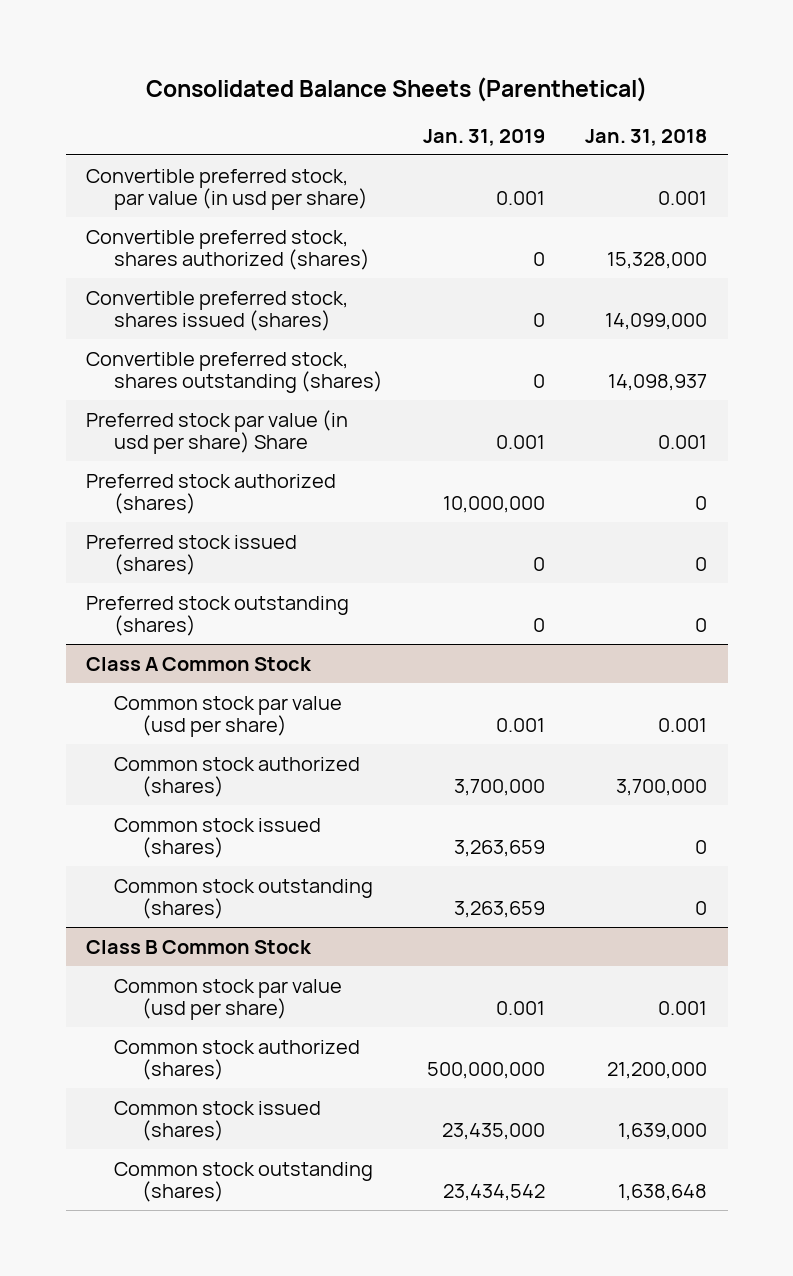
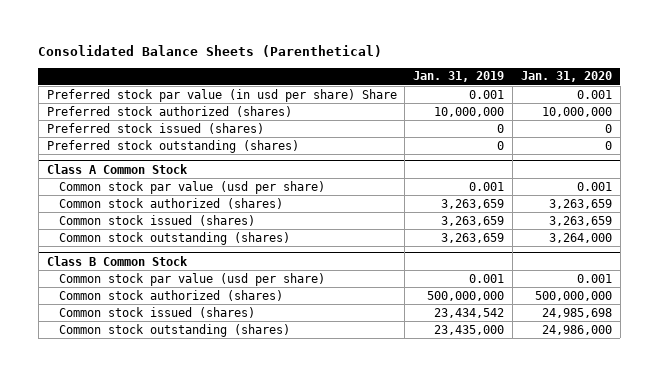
- | Jan. 31, 2019 | Jan. 31, 2018
+ | Jan. 31, 2019 | Jan. 31, 2020
- Convertible preferred stock, par value (in usd per share) | 0.001 | 0.001
- Convertible preferred stock, shares authorized (shares) | 0 | 15,328,000
- Convertible preferred stock, shares issued (shares) | 0 | 14,099,000
- Convertible preferred stock, shares outstanding (shares) | 0 | 14,098,937
@ Class A Common Stock
- Common stock authorized (shares) | 3,700,000 | 3,700,000
+ Common stock authorized (shares) | 3,263,659 | 3,263,659
@ Class B Common Stock
- Common stock issued (shares) | 23,435,000 | 1,639,000
- Common stock outstanding (shares) | 23,434,542 | 1,638,648
+ Common stock issued (shares) | 23,434,542 | 24,985,698
+ Common stock outstanding (shares) | 23,435,000 | 24,986,000

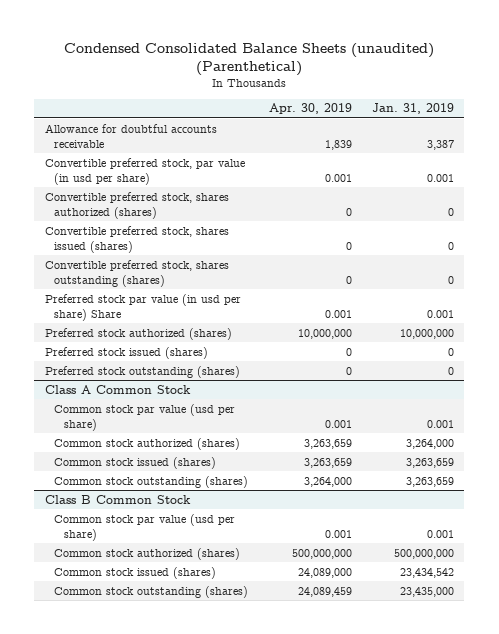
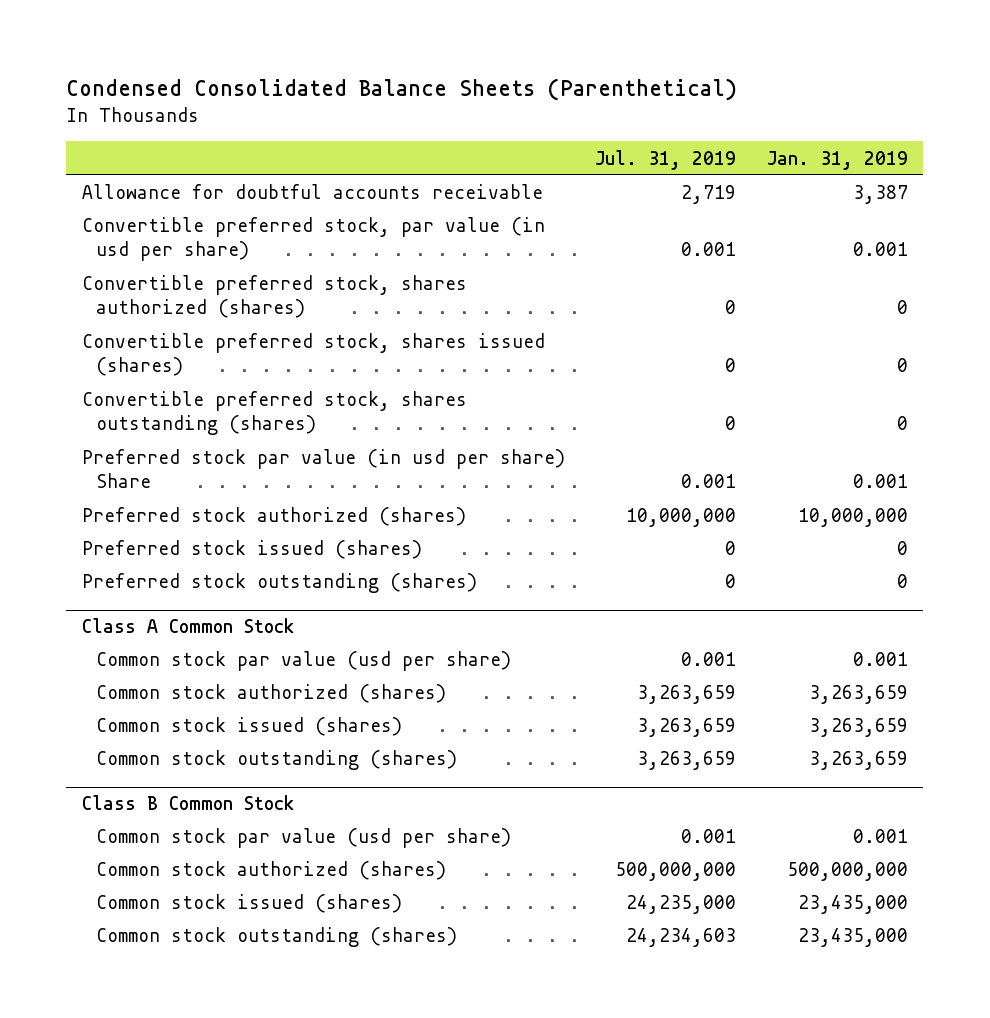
- Condensed Consolidated Balance Sheets (unaudited) (Parenthetical)
+ Condensed Consolidated Balance Sheets (Parenthetical)
- | Apr. 30, 2019 | Jan. 31, 2019
+ | Jul. 31, 2019 | Jan. 31, 2019
@ Class A Common Stock
- Common stock authorized (shares) | 3,263,659 | 3,264,000
+ Common stock authorized (shares) | 3,263,659 | 3,263,659
@ Class B Common Stock
- Common stock issued (shares) | 24,089,000 | 23,434,542
+ Common stock issued (shares) | 24,235,000 | 23,435,000

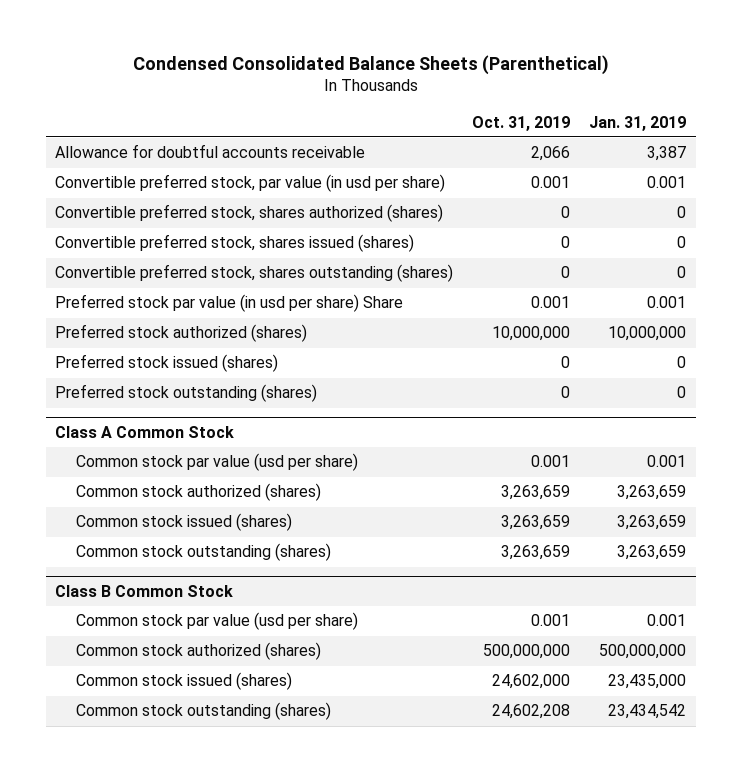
- | Jul. 31, 2019 | Jan. 31, 2019
+ | Oct. 31, 2019 | Jan. 31, 2019
@ Class B Common Stock
- Common stock outstanding (shares) | 24,234,603 | 23,435,000
+ Common stock outstanding (shares) | 24,602,208 | 23,434,542

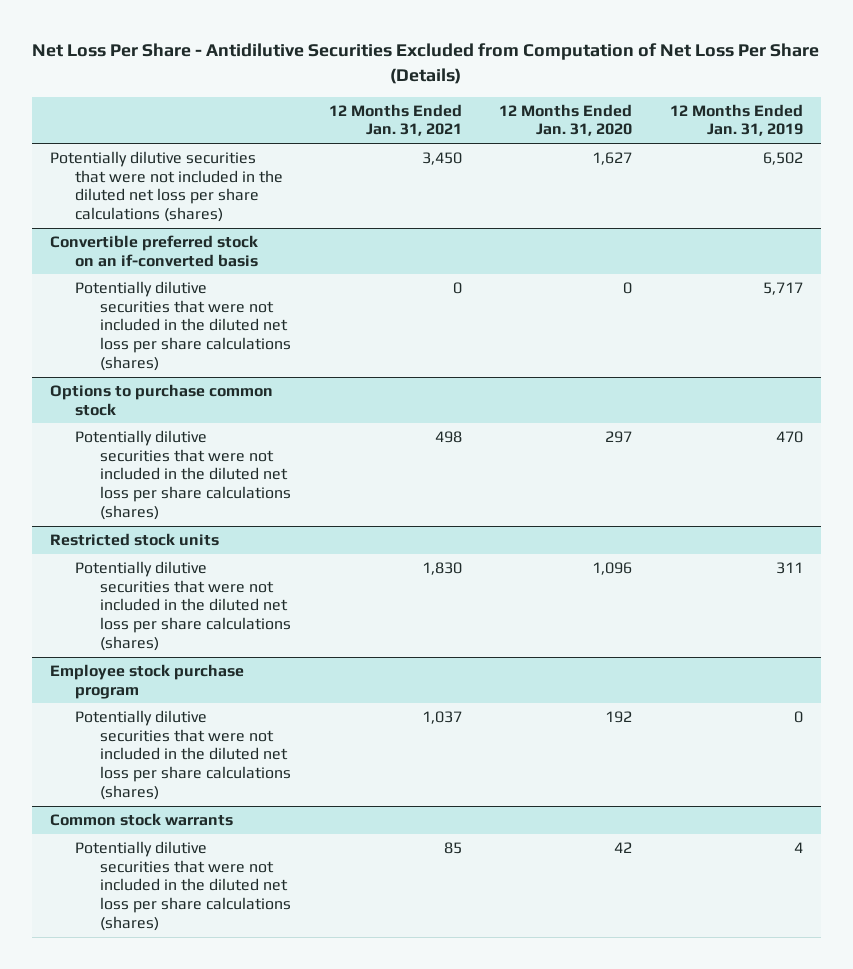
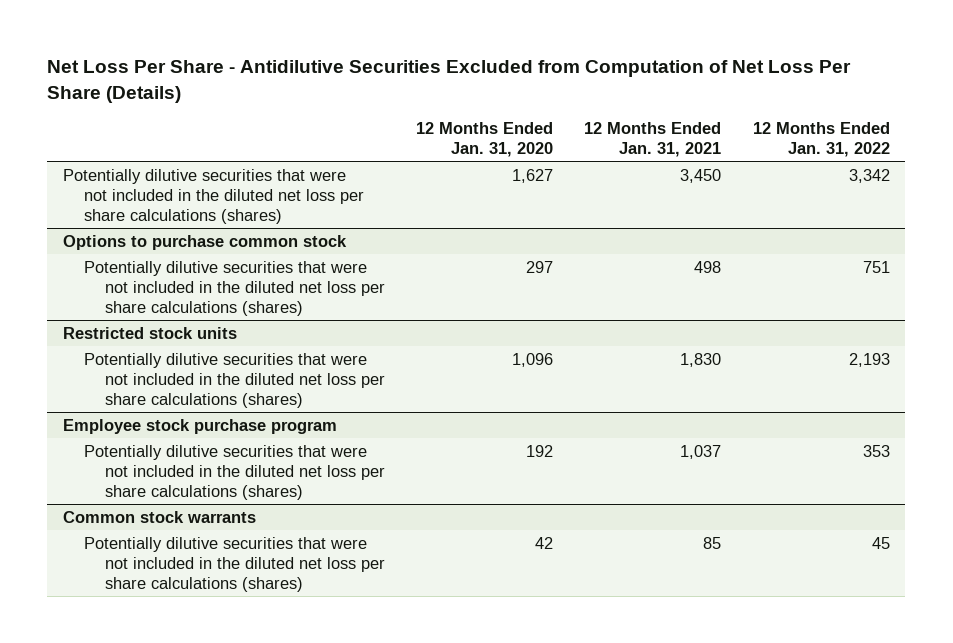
- | 12 Months Ended Jan. 31, 2021 | 12 Months Ended Jan. 31, 2020 | 12 Months Ended Jan. 31, 2019
+ | 12 Months Ended Jan. 31, 2020 | 12 Months Ended Jan. 31, 2021 | 12 Months Ended Jan. 31, 2022
- Convertible preferred stock on an if-converted basis
- Potentially dilutive securities that were not included in the diluted net loss per share calculations (shares) | 0 | 0 | 5,717

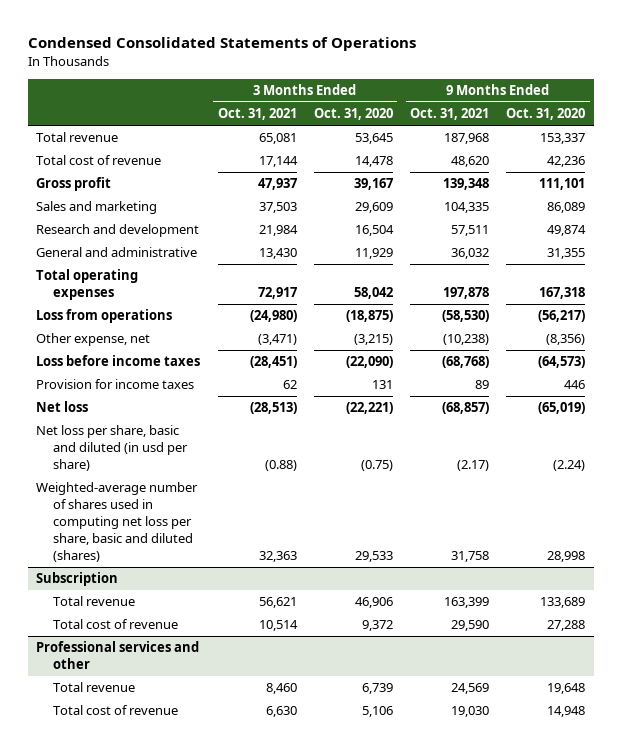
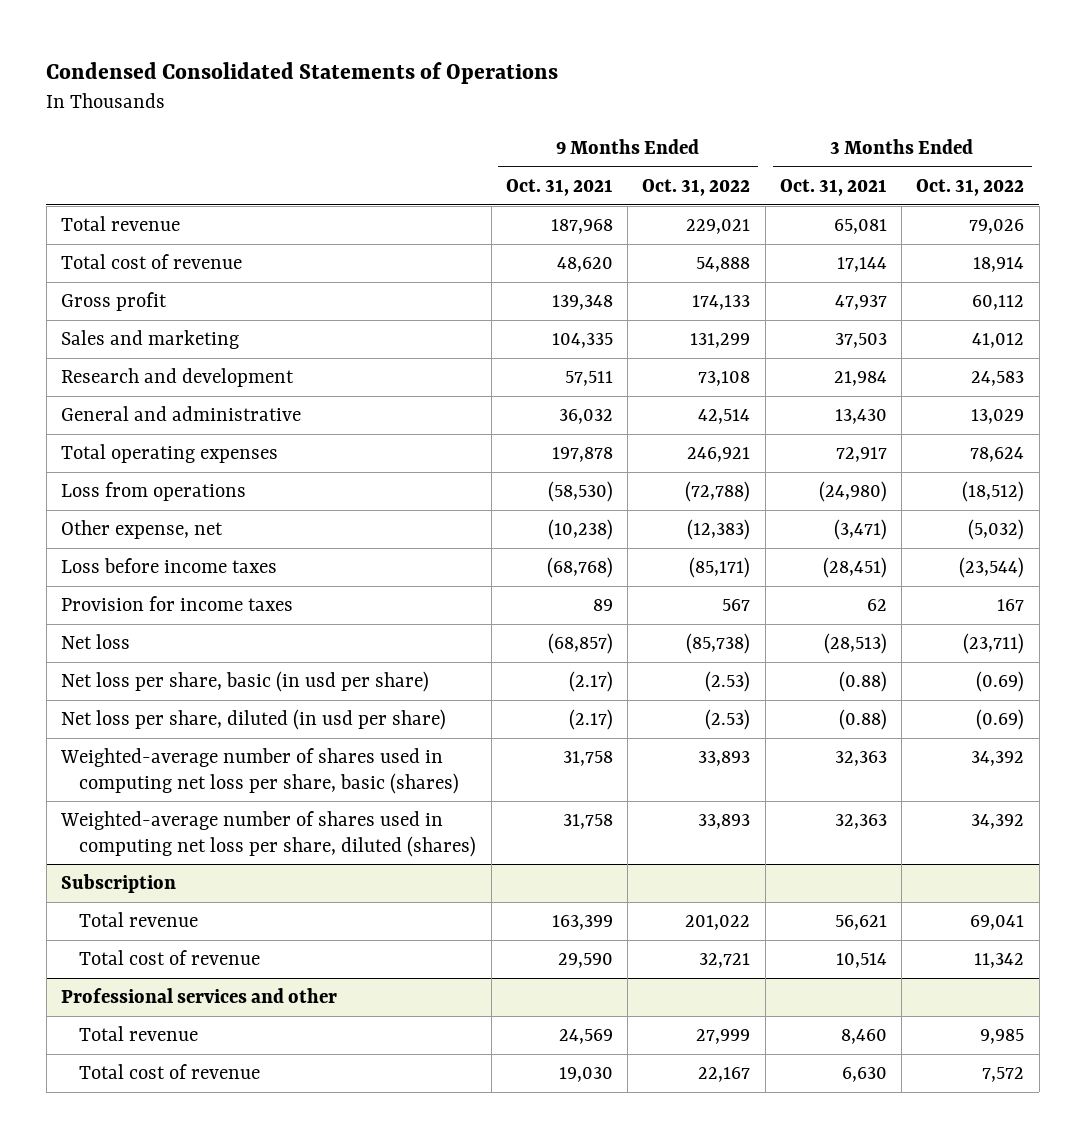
- | 3 Months Ended Oct. 31, 2021 | 3 Months Ended Oct. 31, 2020 | 9 Months Ended Oct. 31, 2021 | 9 Months Ended Oct. 31, 2020
+ | 9 Months Ended Oct. 31, 2021 | 9 Months Ended Oct. 31, 2022 | 3 Months Ended Oct. 31, 2021 | 3 Months Ended Oct. 31, 2022
- Net loss per share, basic and diluted (in usd per share) | (0.88) | (0.75) | (2.17) | (2.24)
- Weighted-average number of shares used in computing net loss per share, basic and diluted (shares) | 32,363 | 29,533 | 31,758 | 28,998
+ Net loss per share, basic (in usd per share) | (2.17) | (2.53) | (0.88) | (0.69)
+ Net loss per share, diluted (in usd per share) | (2.17) | (2.53) | (0.88) | (0.69)
+ Weighted-average number of shares used in computing net loss per share, basic (shares) | 31,758 | 33,893 | 32,363 | 34,392
+ Weighted-average number of shares used in computing net loss per share, diluted (shares) | 31,758 | 33,893 | 32,363 | 34,392

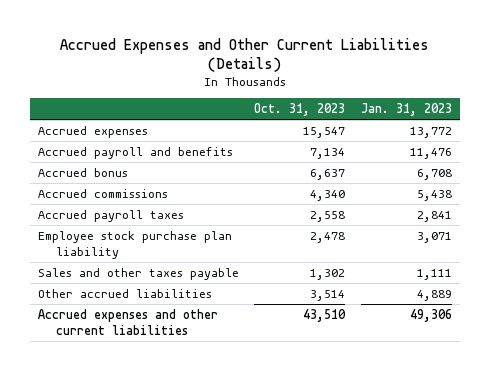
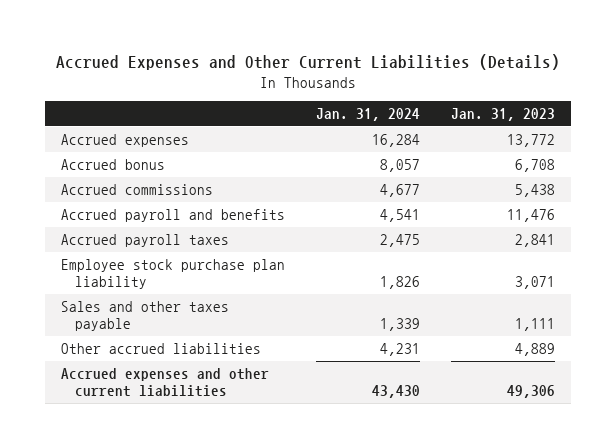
- | Oct. 31, 2023 | Jan. 31, 2023
+ | Jan. 31, 2024 | Jan. 31, 2023
moved down: Accrued payroll and benefits | 4,541 | 11,476

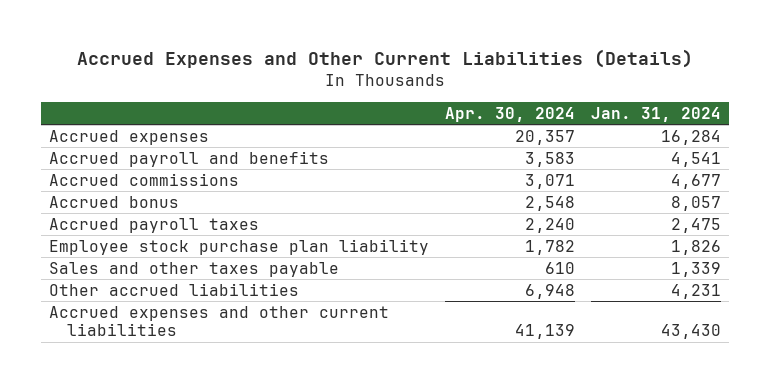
- | Jan. 31, 2024 | Jan. 31, 2023
+ | Apr. 30, 2024 | Jan. 31, 2024
moved down: Accrued commissions | 3,071 | 4,677
moved down: Accrued bonus | 2,548 | 8,057

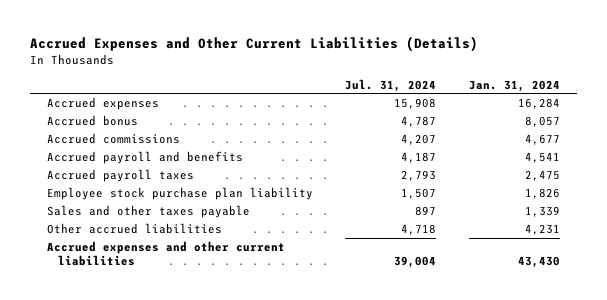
- | Apr. 30, 2024 | Jan. 31, 2024
+ | Jul. 31, 2024 | Jan. 31, 2024
moved down: Accrued commissions | 4,207 | 4,677
moved down: Accrued payroll and benefits | 4,187 | 4,541

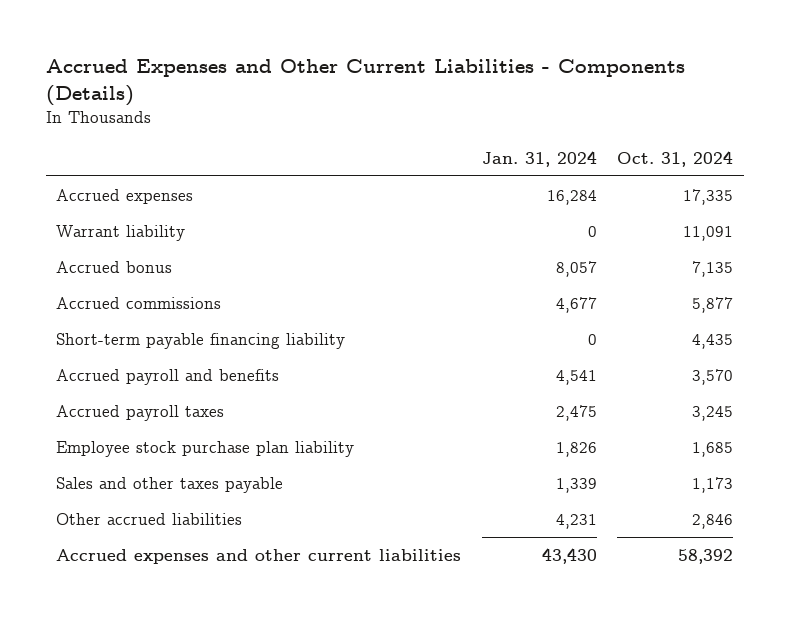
- Accrued Expenses and Other Current Liabilities (Details)
+ Accrued Expenses and Other Current Liabilities - Components (Details)
- | Jul. 31, 2024 | Jan. 31, 2024
+ | Jan. 31, 2024 | Oct. 31, 2024
+ Warrant liability | 0 | 11,091
+ Short-term payable financing liability | 0 | 4,435

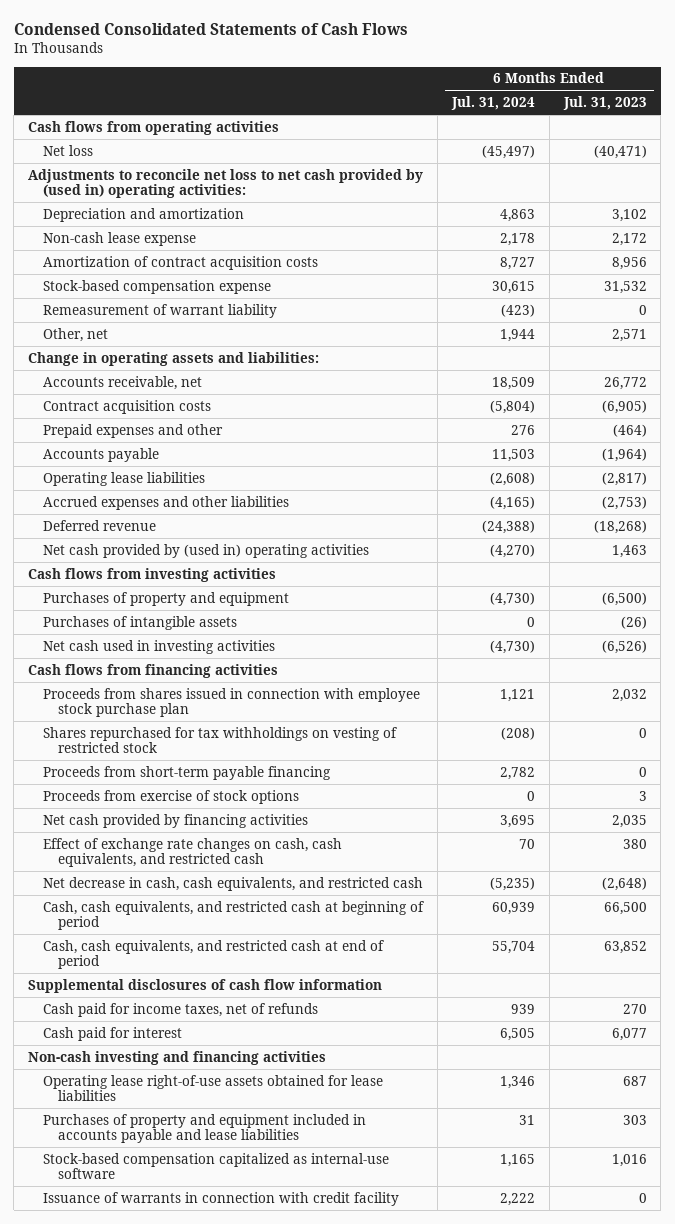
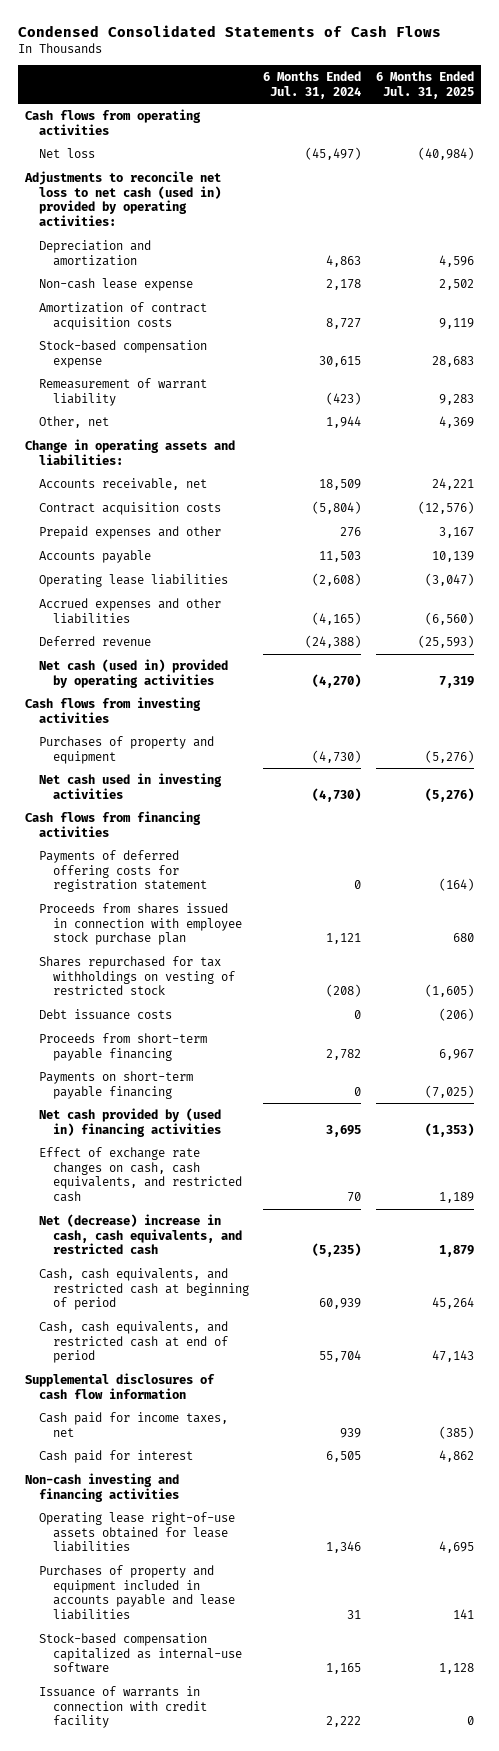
- | 6 Months Ended Jul. 31, 2024 | 6 Months Ended Jul. 31, 2023
+ | 6 Months Ended Jul. 31, 2024 | 6 Months Ended Jul. 31, 2025
- Adjustments to reconcile net loss to net cash provided by (used in) operating activities:
+ Adjustments to reconcile net loss to net cash (used in) provided by operating activities:
- Net cash provided by (used in) operating activities | (4,270) | 1,463
+ Net cash (used in) provided by operating activities | (4,270) | 7,319
- Purchases of intangible assets | 0 | (26)
+ Payments of deferred offering costs for registration statement | 0 | (164)
+ Debt issuance costs | 0 | (206)
- Proceeds from exercise of stock options | 0 | 3
- Net cash provided by financing activities | 3,695 | 2,035
+ Payments on short-term payable financing | 0 | (7,025)
+ Net cash provided by (used in) financing activities | 3,695 | (1,353)
- Net decrease in cash, cash equivalents, and restricted cash | (5,235) | (2,648)
+ Net (decrease) increase in cash, cash equivalents, and restricted cash | (5,235) | 1,879
- Cash paid for income taxes, net of refunds | 939 | 270
+ Cash paid for income taxes, net | 939 | (385)

